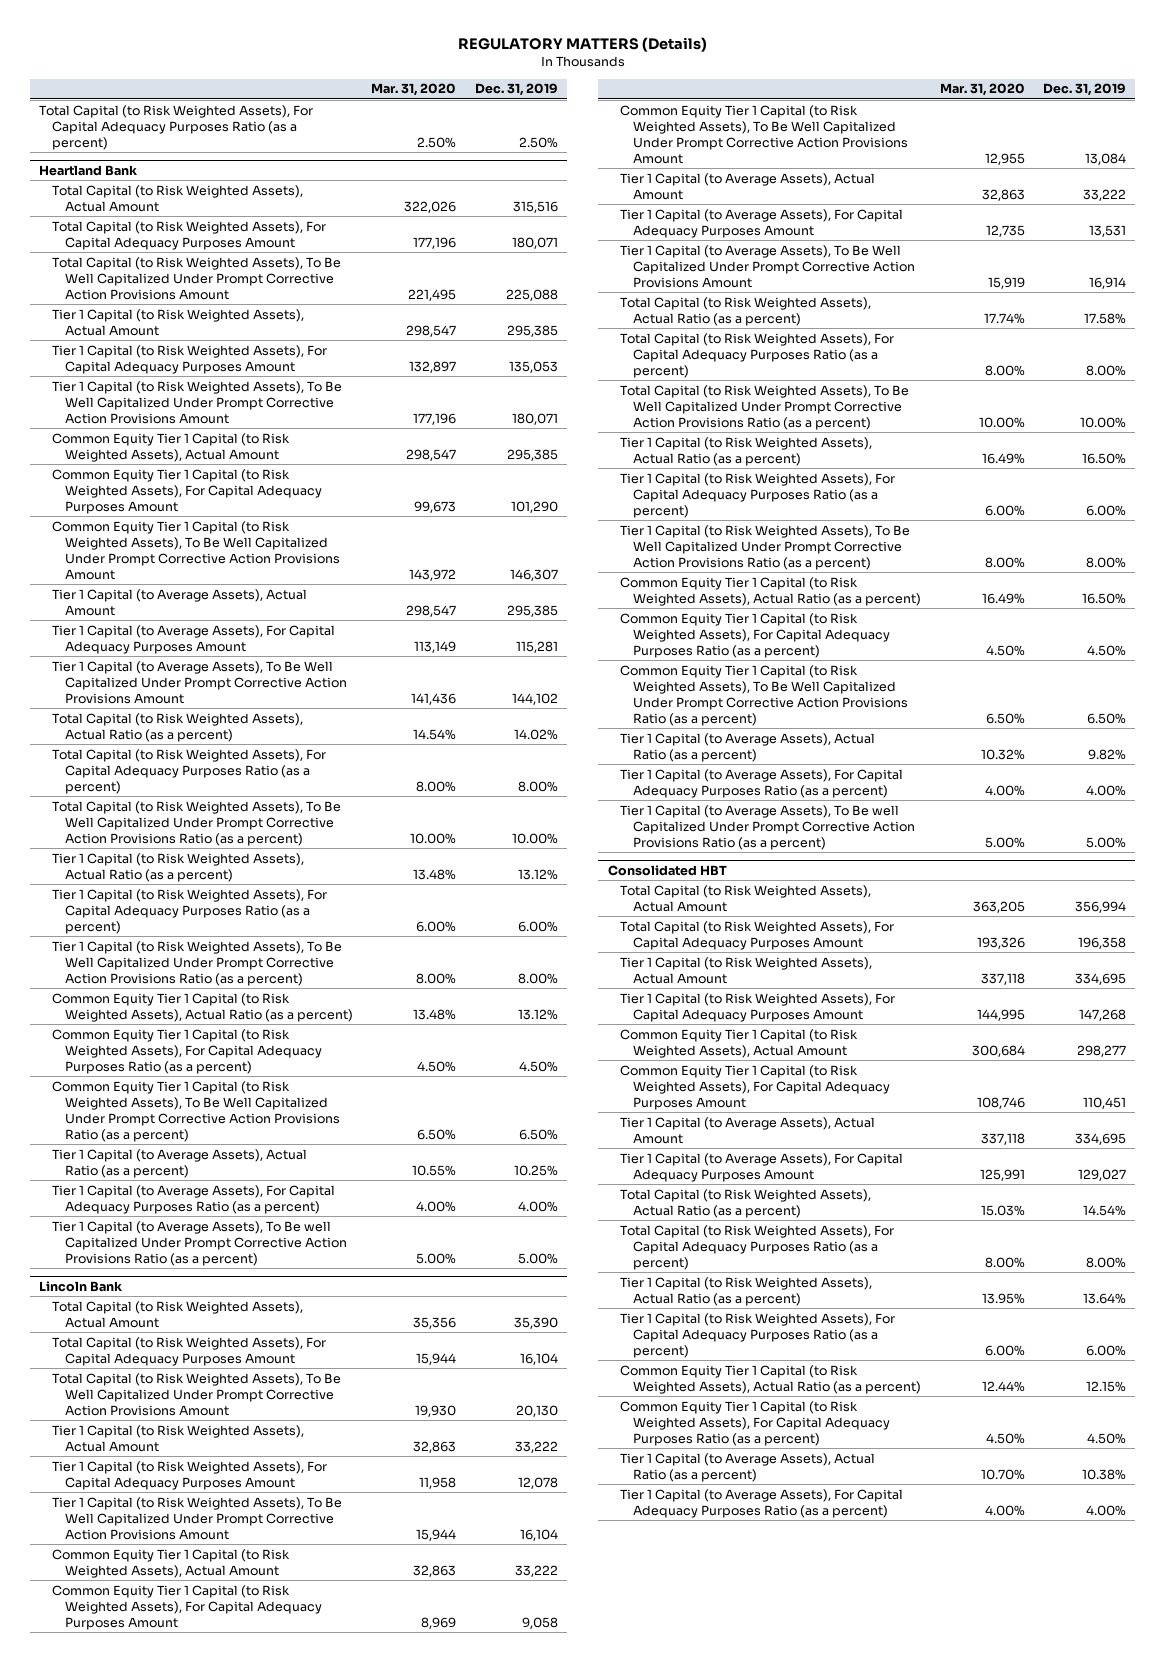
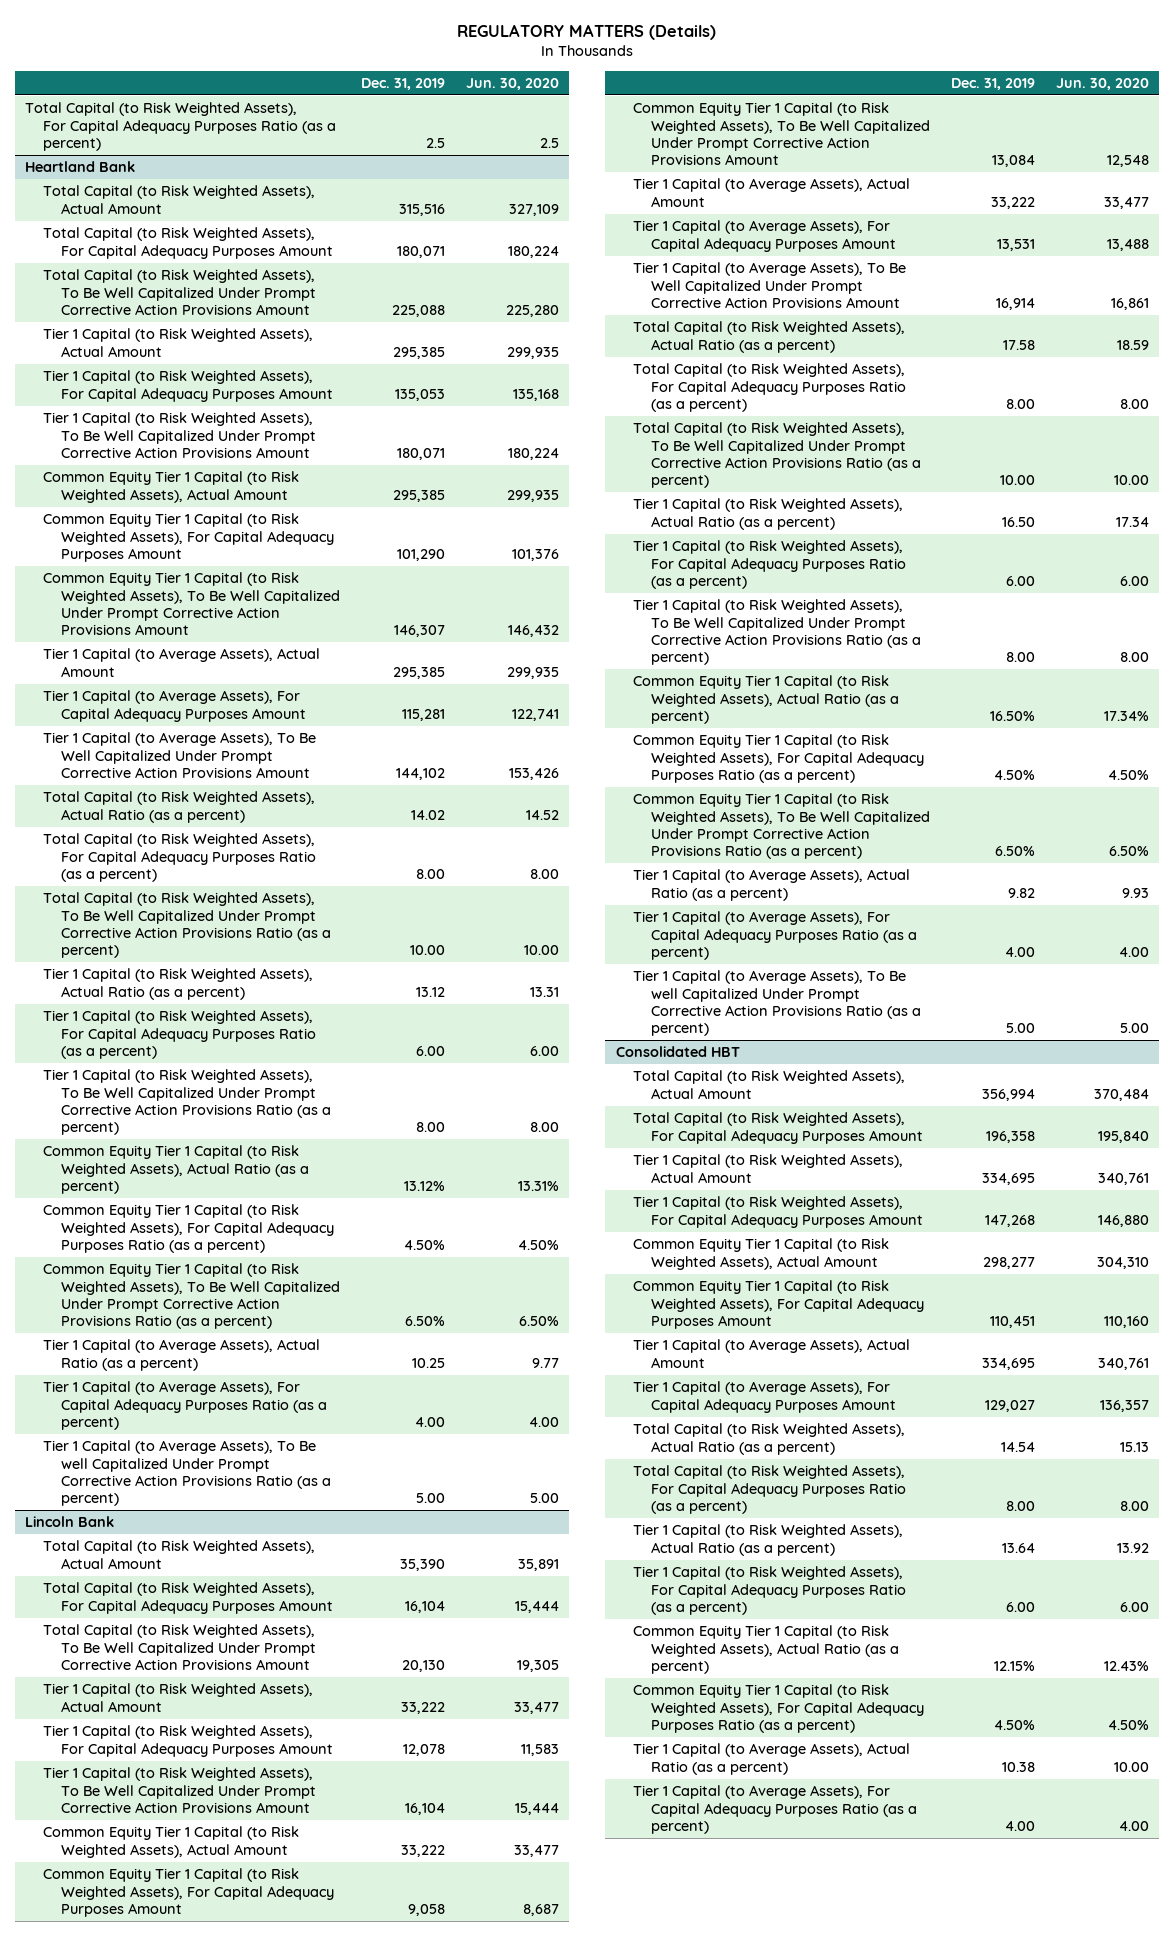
- | Mar. 31, 2020 | Dec. 31, 2019
+ | Dec. 31, 2019 | Jun. 30, 2020
- Total Capital (to Risk Weighted Assets), For Capital Adequacy Purposes Ratio (as a percent) | 2.50% | 2.50%
+ Total Capital (to Risk Weighted Assets), For Capital Adequacy Purposes Ratio (as a percent) | 2.5 | 2.5
@ Heartland Bank
- Total Capital (to Risk Weighted Assets), Actual Ratio (as a percent) | 14.54% | 14.02%
- Total Capital (to Risk Weighted Assets), For Capital Adequacy Purposes Ratio (as a percent) | 8.00% | 8.00%
- Total Capital (to Risk Weighted Assets), To Be Well Capitalized Under Prompt Corrective Action Provisions Ratio (as a percent) | 10.00% | 10.00%
- Tier 1 Capital (to Risk Weighted Assets), Actual Ratio (as a percent) | 13.48% | 13.12%
- Tier 1 Capital (to Risk Weighted Assets), For Capital Adequacy Purposes Ratio (as a percent) | 6.00% | 6.00%
- Tier 1 Capital (to Risk Weighted Assets), To Be Well Capitalized Under Prompt Corrective Action Provisions Ratio (as a percent) | 8.00% | 8.00%
+ Total Capital (to Risk Weighted Assets), Actual Ratio (as a percent) | 14.02 | 14.52
+ Total Capital (to Risk Weighted Assets), For Capital Adequacy Purposes Ratio (as a percent) | 8.00 | 8.00
+ Total Capital (to Risk Weighted Assets), To Be Well Capitalized Under Prompt Corrective Action Provisions Ratio (as a percent) | 10.00 | 10.00
+ Tier 1 Capital (to Risk Weighted Assets), Actual Ratio (as a percent) | 13.12 | 13.31
+ Tier 1 Capital (to Risk Weighted Assets), For Capital Adequacy Purposes Ratio (as a percent) | 6.00 | 6.00
+ Tier 1 Capital (to Risk Weighted Assets), To Be Well Capitalized Under Prompt Corrective Action Provisions Ratio (as a percent) | 8.00 | 8.00
- Tier 1 Capital (to Average Assets), Actual Ratio (as a percent) | 10.55% | 10.25%
- Tier 1 Capital (to Average Assets), For Capital Adequacy Purposes Ratio (as a percent) | 4.00% | 4.00%
- Tier 1 Capital (to Average Assets), To Be well Capitalized Under Prompt Corrective Action Provisions Ratio (as a percent) | 5.00% | 5.00%
+ Tier 1 Capital (to Average Assets), Actual Ratio (as a percent) | 10.25 | 9.77
+ Tier 1 Capital (to Average Assets), For Capital Adequacy Purposes Ratio (as a percent) | 4.00 | 4.00
+ Tier 1 Capital (to Average Assets), To Be well Capitalized Under Prompt Corrective Action Provisions Ratio (as a percent) | 5.00 | 5.00
@ Lincoln Bank
- Total Capital (to Risk Weighted Assets), Actual Ratio (as a percent) | 17.74% | 17.58%
- Total Capital (to Risk Weighted Assets), For Capital Adequacy Purposes Ratio (as a percent) | 8.00% | 8.00%
- Total Capital (to Risk Weighted Assets), To Be Well Capitalized Under Prompt Corrective Action Provisions Ratio (as a percent) | 10.00% | 10.00%
- Tier 1 Capital (to Risk Weighted Assets), Actual Ratio (as a percent) | 16.49% | 16.50%
- Tier 1 Capital (to Risk Weighted Assets), For Capital Adequacy Purposes Ratio (as a percent) | 6.00% | 6.00%
- Tier 1 Capital (to Risk Weighted Assets), To Be Well Capitalized Under Prompt Corrective Action Provisions Ratio (as a percent) | 8.00% | 8.00%
+ Total Capital (to Risk Weighted Assets), Actual Ratio (as a percent) | 17.58 | 18.59
+ Total Capital (to Risk Weighted Assets), For Capital Adequacy Purposes Ratio (as a percent) | 8.00 | 8.00
+ Total Capital (to Risk Weighted Assets), To Be Well Capitalized Under Prompt Corrective Action Provisions Ratio (as a percent) | 10.00 | 10.00
+ Tier 1 Capital (to Risk Weighted Assets), Actual Ratio (as a percent) | 16.50 | 17.34
+ Tier 1 Capital (to Risk Weighted Assets), For Capital Adequacy Purposes Ratio (as a percent) | 6.00 | 6.00
+ Tier 1 Capital (to Risk Weighted Assets), To Be Well Capitalized Under Prompt Corrective Action Provisions Ratio (as a percent) | 8.00 | 8.00
- Tier 1 Capital (to Average Assets), Actual Ratio (as a percent) | 10.32% | 9.82%
- Tier 1 Capital (to Average Assets), For Capital Adequacy Purposes Ratio (as a percent) | 4.00% | 4.00%
- Tier 1 Capital (to Average Assets), To Be well Capitalized Under Prompt Corrective Action Provisions Ratio (as a percent) | 5.00% | 5.00%
+ Tier 1 Capital (to Average Assets), Actual Ratio (as a percent) | 9.82 | 9.93
+ Tier 1 Capital (to Average Assets), For Capital Adequacy Purposes Ratio (as a percent) | 4.00 | 4.00
+ Tier 1 Capital (to Average Assets), To Be well Capitalized Under Prompt Corrective Action Provisions Ratio (as a percent) | 5.00 | 5.00
@ Consolidated HBT
- Total Capital (to Risk Weighted Assets), Actual Ratio (as a percent) | 15.03% | 14.54%
- Total Capital (to Risk Weighted Assets), For Capital Adequacy Purposes Ratio (as a percent) | 8.00% | 8.00%
- Tier 1 Capital (to Risk Weighted Assets), Actual Ratio (as a percent) | 13.95% | 13.64%
- Tier 1 Capital (to Risk Weighted Assets), For Capital Adequacy Purposes Ratio (as a percent) | 6.00% | 6.00%
+ Total Capital (to Risk Weighted Assets), Actual Ratio (as a percent) | 14.54 | 15.13
+ Total Capital (to Risk Weighted Assets), For Capital Adequacy Purposes Ratio (as a percent) | 8.00 | 8.00
+ Tier 1 Capital (to Risk Weighted Assets), Actual Ratio (as a percent) | 13.64 | 13.92
+ Tier 1 Capital (to Risk Weighted Assets), For Capital Adequacy Purposes Ratio (as a percent) | 6.00 | 6.00
- Tier 1 Capital (to Average Assets), Actual Ratio (as a percent) | 10.70% | 10.38%
- Tier 1 Capital (to Average Assets), For Capital Adequacy Purposes Ratio (as a percent) | 4.00% | 4.00%
+ Tier 1 Capital (to Average Assets), Actual Ratio (as a percent) | 10.38 | 10.00
+ Tier 1 Capital (to Average Assets), For Capital Adequacy Purposes Ratio (as a percent) | 4.00 | 4.00

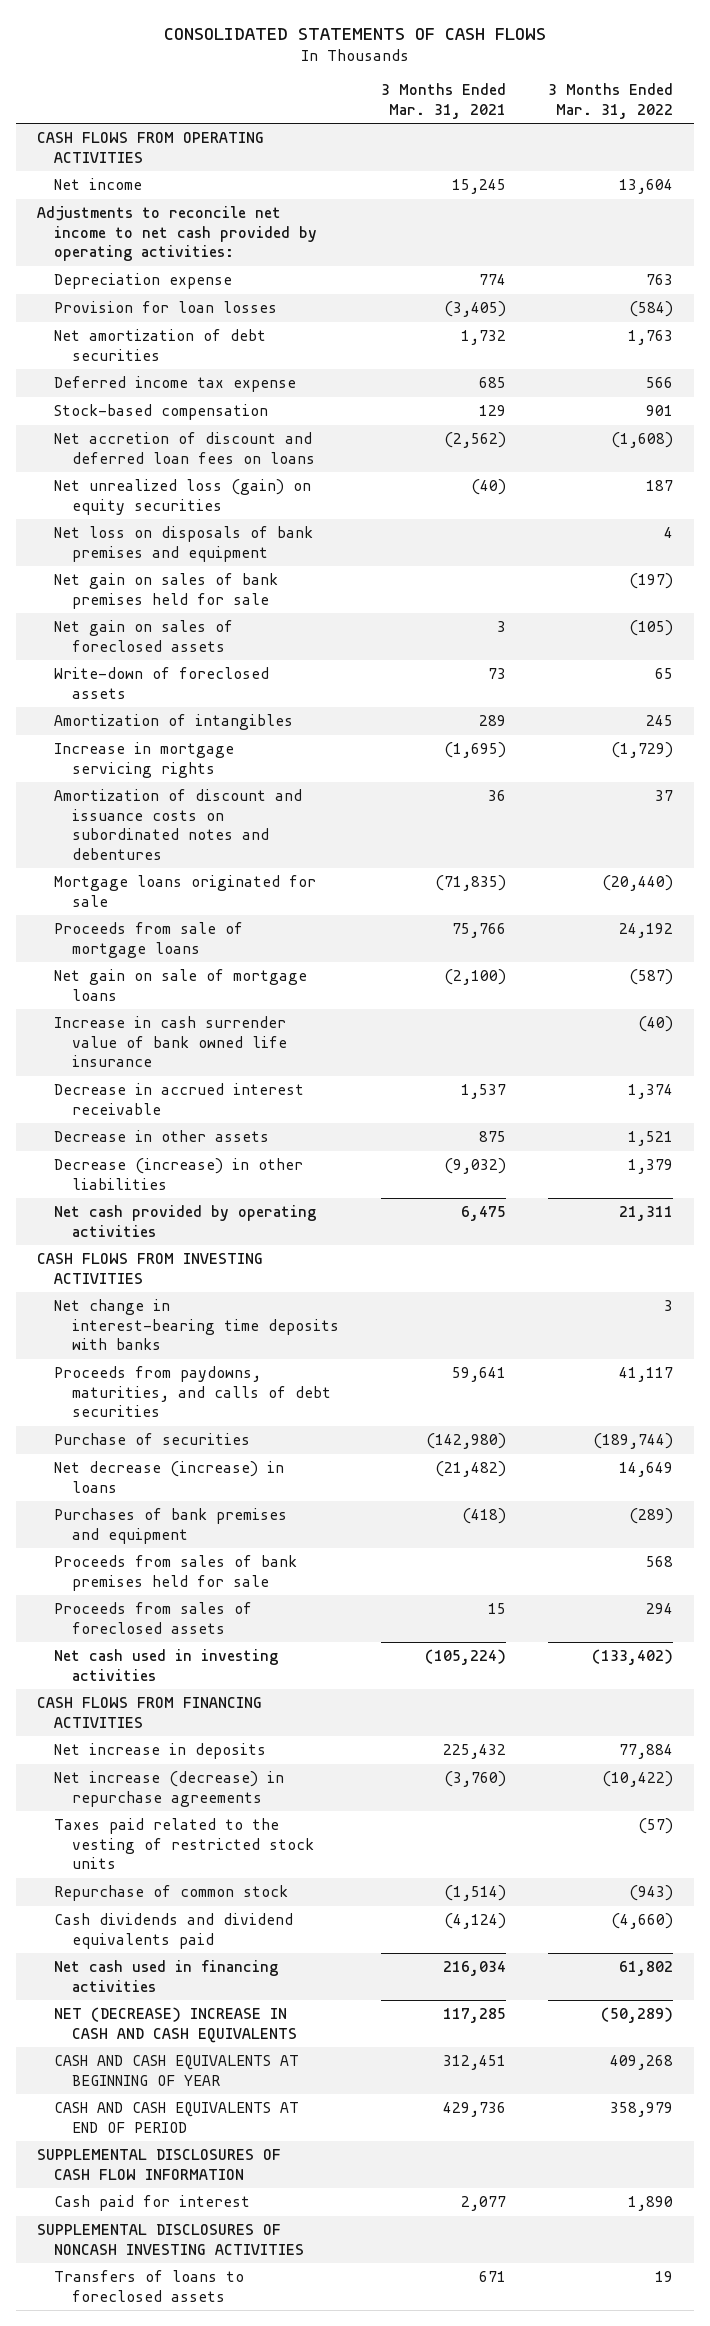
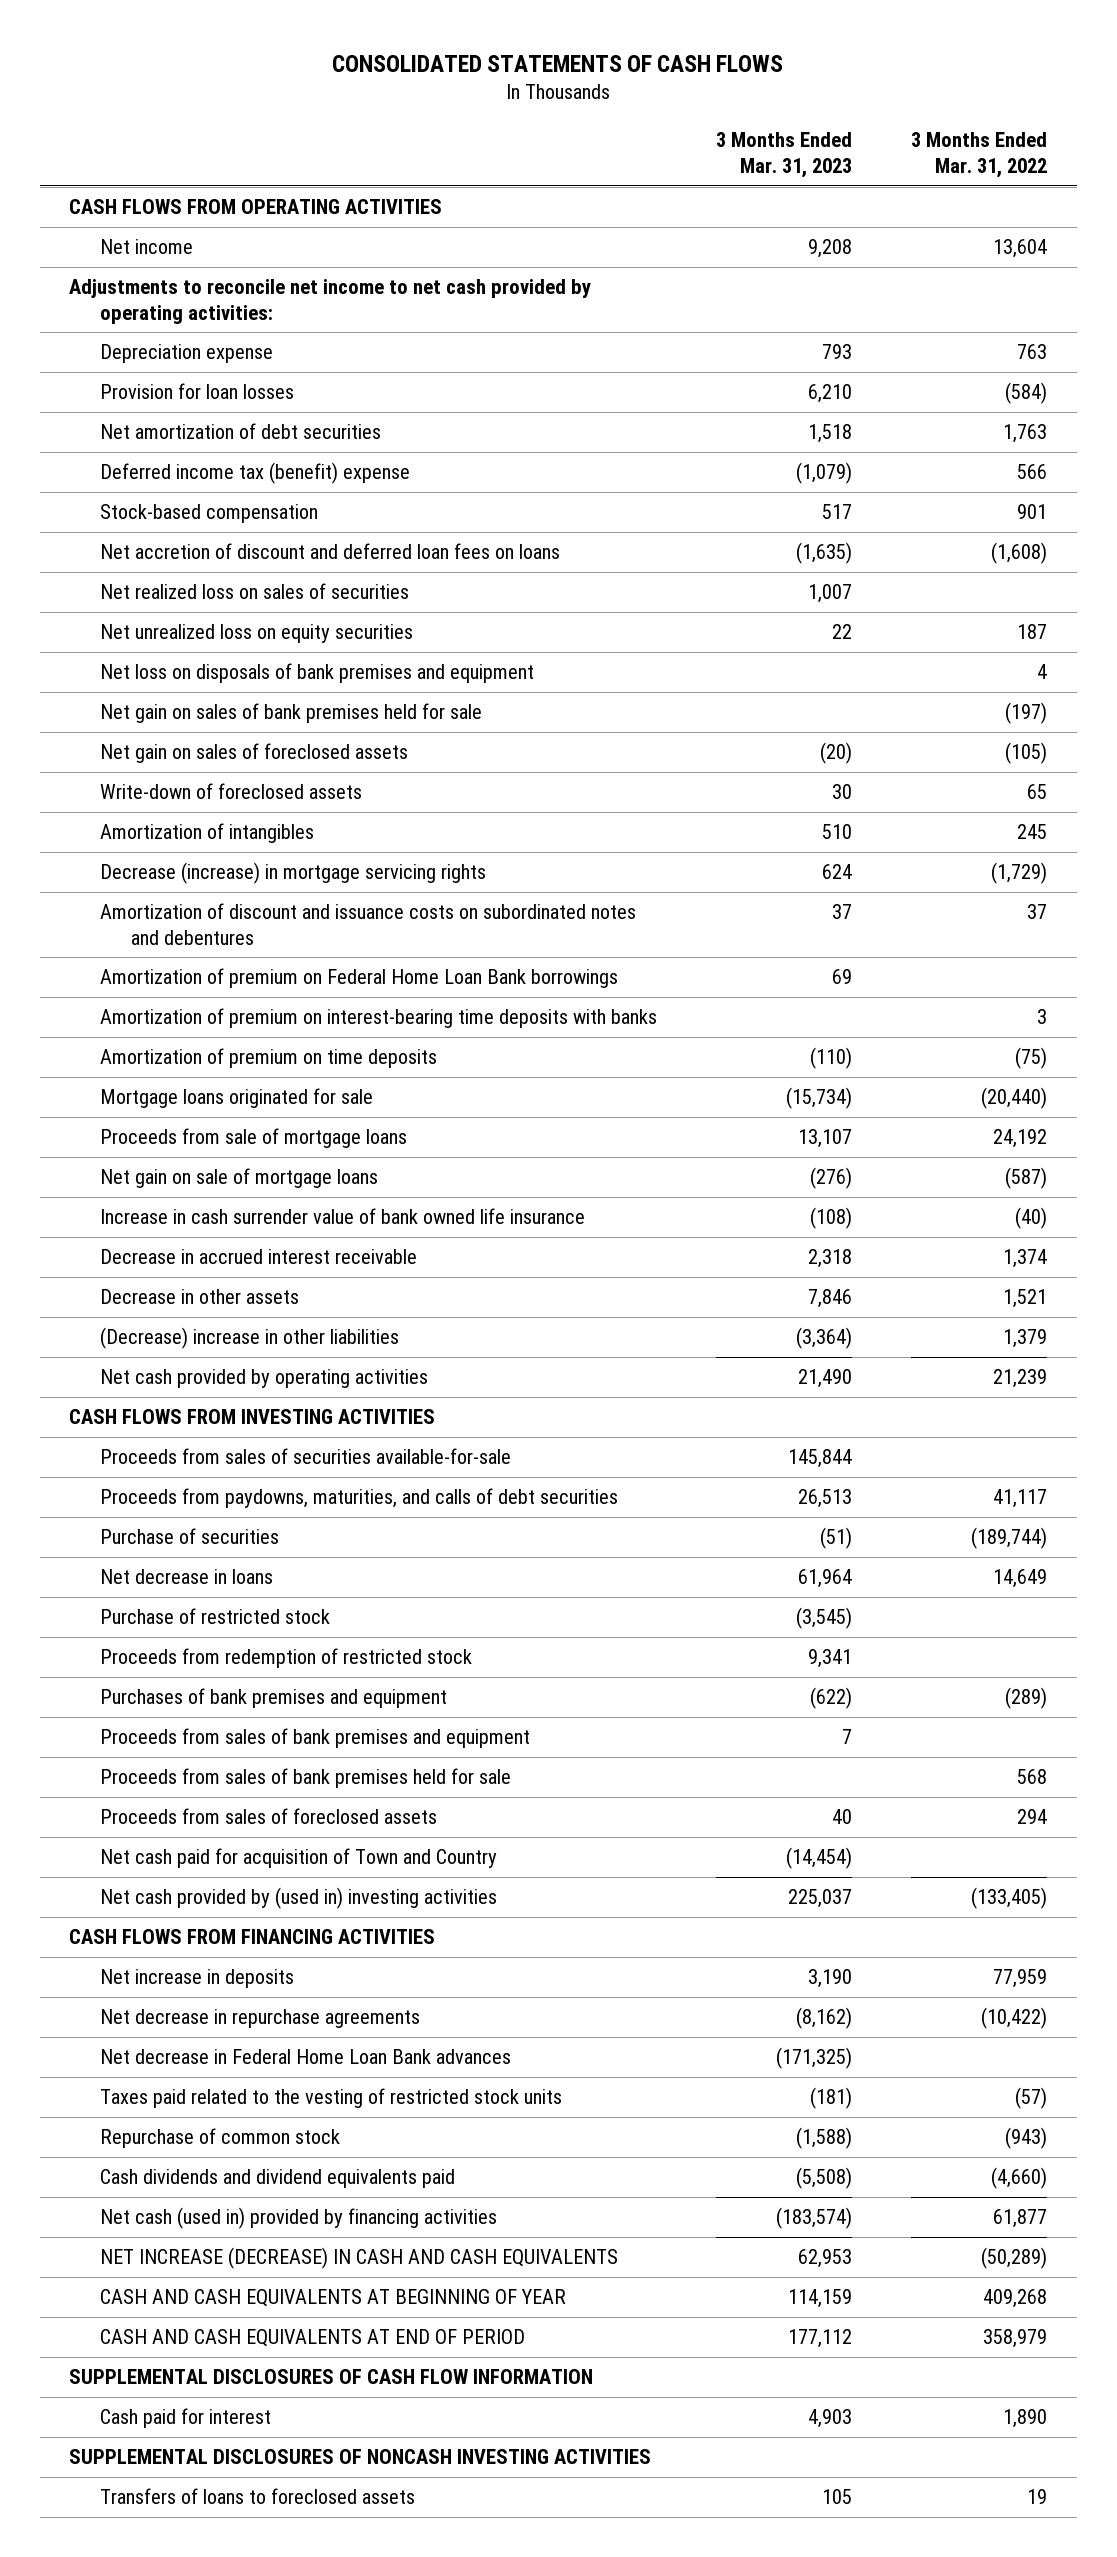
- | 3 Months Ended Mar. 31, 2021 | 3 Months Ended Mar. 31, 2022
+ | 3 Months Ended Mar. 31, 2023 | 3 Months Ended Mar. 31, 2022
- Deferred income tax expense | 685 | 566
+ Deferred income tax (benefit) expense | (1,079) | 566
- Net unrealized loss (gain) on equity securities | (40) | 187
+ Net realized loss on sales of securities | 1,007 |
+ Net unrealized loss on equity securities | 22 | 187
- Increase in mortgage servicing rights | (1,695) | (1,729)
+ Decrease (increase) in mortgage servicing rights | 624 | (1,729)
+ Amortization of premium on Federal Home Loan Bank borrowings | 69 |
+ Amortization of premium on interest-bearing time deposits with banks | | 3
+ Amortization of premium on time deposits | (110) | (75)
- Decrease (increase) in other liabilities | (9,032) | 1,379
- Net cash provided by operating activities | 6,475 | 21,311
+ (Decrease) increase in other liabilities | (3,364) | 1,379
+ Net cash provided by operating activities | 21,490 | 21,239
- Net change in interest-bearing time deposits with banks | | 3
+ Proceeds from sales of securities available-for-sale | 145,844 |
- Net decrease (increase) in loans | (21,482) | 14,649
+ Net decrease in loans | 61,964 | 14,649
+ Purchase of restricted stock | (3,545) |
+ Proceeds from redemption of restricted stock | 9,341 |
+ Proceeds from sales of bank premises and equipment | 7 |
- Net cash used in investing activities | (105,224) | (133,402)
+ Net cash paid for acquisition of Town and Country | (14,454) |
+ Net cash provided by (used in) investing activities | 225,037 | (133,405)
- Net increase in deposits | 225,432 | 77,884
- Net increase (decrease) in repurchase agreements | (3,760) | (10,422)
+ Net increase in deposits | 3,190 | 77,959
+ Net decrease in repurchase agreements | (8,162) | (10,422)
+ Net decrease in Federal Home Loan Bank advances | (171,325) |
- Net cash used in financing activities | 216,034 | 61,802
- NET (DECREASE) INCREASE IN CASH AND CASH EQUIVALENTS | 117,285 | (50,289)
+ Net cash (used in) provided by financing activities | (183,574) | 61,877
+ NET INCREASE (DECREASE) IN CASH AND CASH EQUIVALENTS | 62,953 | (50,289)

